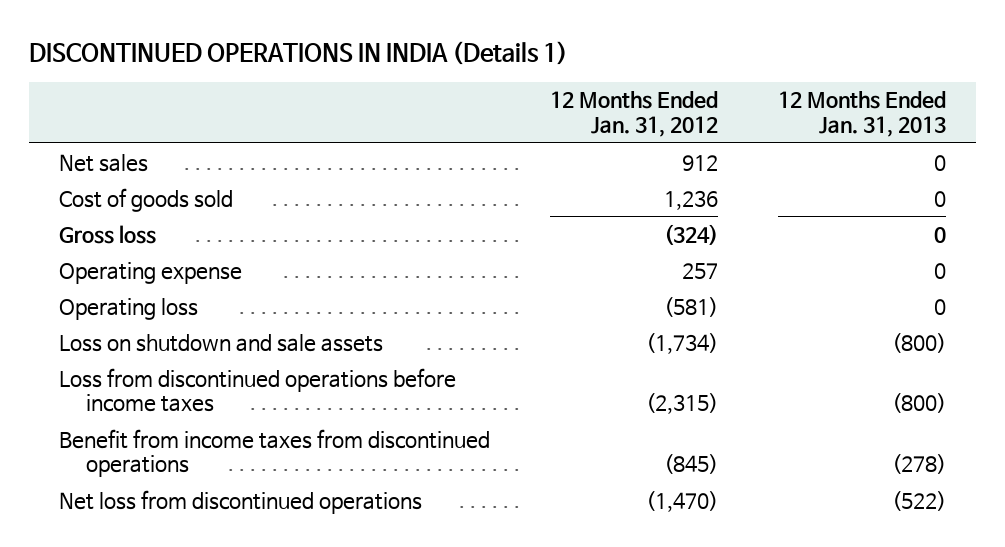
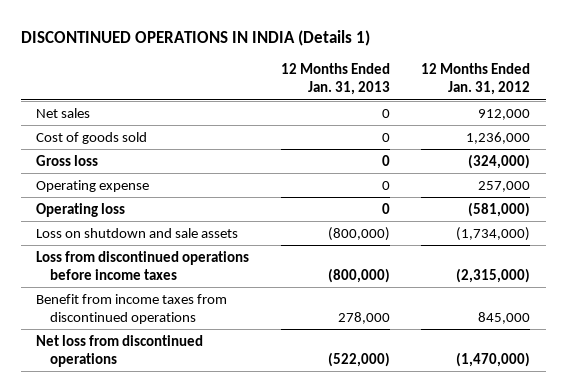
- | 12 Months Ended Jan. 31, 2012 | 12 Months Ended Jan. 31, 2013
+ | 12 Months Ended Jan. 31, 2013 | 12 Months Ended Jan. 31, 2012
- Net sales | 912 | 0
- Cost of goods sold | 1,236 | 0
- Gross loss | (324) | 0
- Operating expense | 257 | 0
- Operating loss | (581) | 0
- Loss on shutdown and sale assets | (1,734) | (800)
- Loss from discontinued operations before income taxes | (2,315) | (800)
- Benefit from income taxes from discontinued operations | (845) | (278)
- Net loss from discontinued operations | (1,470) | (522)
+ Net sales | 0 | 912,000
+ Cost of goods sold | 0 | 1,236,000
+ Gross loss | 0 | (324,000)
+ Operating expense | 0 | 257,000
+ Operating loss | 0 | (581,000)
+ Loss on shutdown and sale assets | (800,000) | (1,734,000)
+ Loss from discontinued operations before income taxes | (800,000) | (2,315,000)
+ Benefit from income taxes from discontinued operations | 278,000 | 845,000
+ Net loss from discontinued operations | (522,000) | (1,470,000)

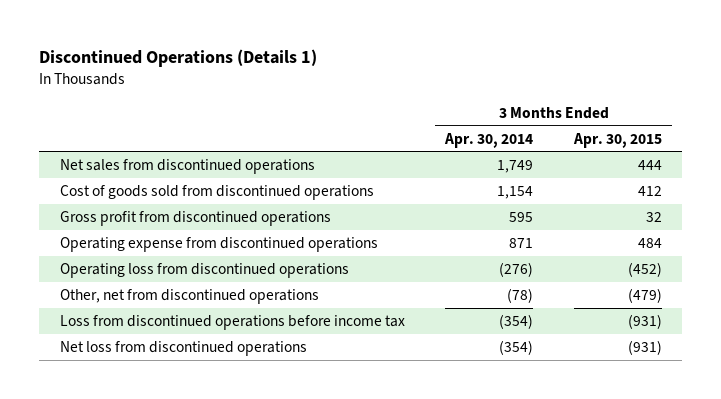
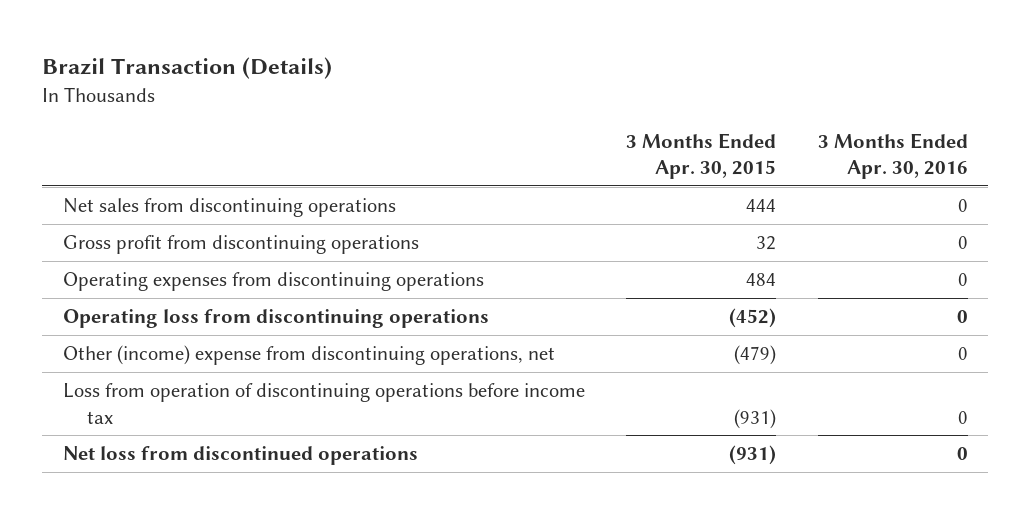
- Discontinued Operations (Details 1)
+ Brazil Transaction (Details)
- | 3 Months Ended Apr. 30, 2014 | 3 Months Ended Apr. 30, 2015
+ | 3 Months Ended Apr. 30, 2015 | 3 Months Ended Apr. 30, 2016
- Net sales from discontinued operations | 1,749 | 444
- Cost of goods sold from discontinued operations | 1,154 | 412
- Gross profit from discontinued operations | 595 | 32
- Operating expense from discontinued operations | 871 | 484
- Operating loss from discontinued operations | (276) | (452)
- Other, net from discontinued operations | (78) | (479)
- Loss from discontinued operations before income tax | (354) | (931)
+ Net sales from discontinuing operations | 444 | 0
+ Gross profit from discontinuing operations | 32 | 0
+ Operating expenses from discontinuing operations | 484 | 0
+ Operating loss from discontinuing operations | (452) | 0
+ Other (income) expense from discontinuing operations, net | (479) | 0
+ Loss from operation of discontinuing operations before income tax | (931) | 0

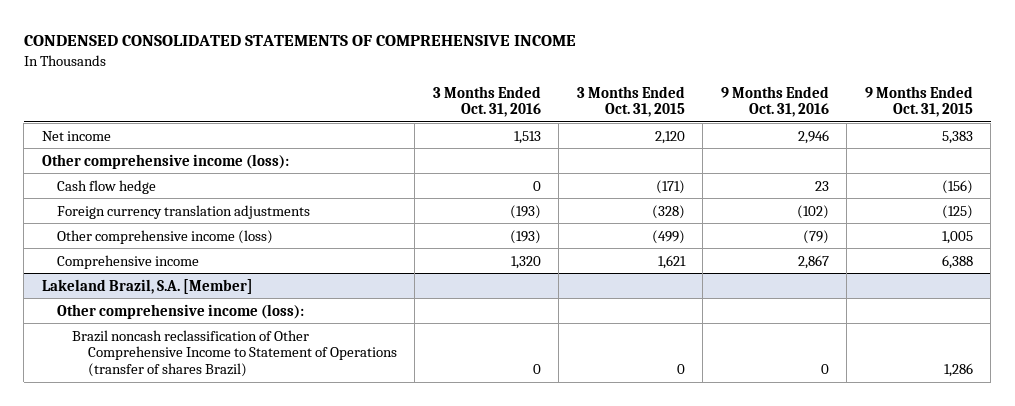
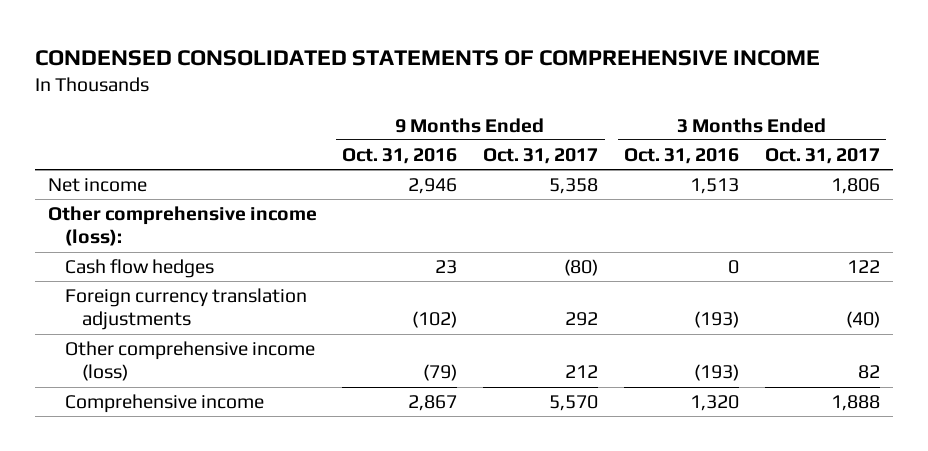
- | 3 Months Ended Oct. 31, 2016 | 3 Months Ended Oct. 31, 2015 | 9 Months Ended Oct. 31, 2016 | 9 Months Ended Oct. 31, 2015
+ | 9 Months Ended Oct. 31, 2016 | 9 Months Ended Oct. 31, 2017 | 3 Months Ended Oct. 31, 2016 | 3 Months Ended Oct. 31, 2017
- Cash flow hedge | 0 | (171) | 23 | (156)
+ Cash flow hedges | 23 | (80) | 0 | 122
- Lakeland Brazil, S.A. [Member]
- Other comprehensive income (loss):
- Brazil noncash reclassification of Other Comprehensive Income to Statement of Operations (transfer of shares Brazil) | 0 | 0 | 0 | 1,286

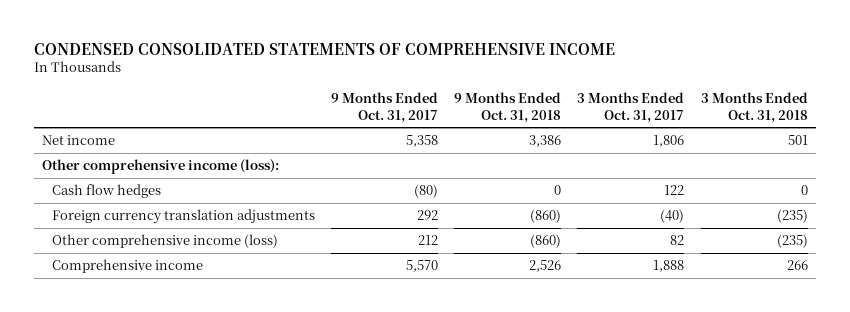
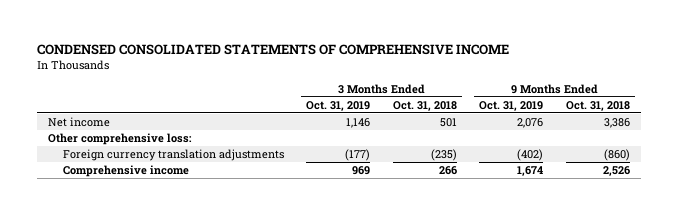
- | 9 Months Ended Oct. 31, 2017 | 9 Months Ended Oct. 31, 2018 | 3 Months Ended Oct. 31, 2017 | 3 Months Ended Oct. 31, 2018
+ | 3 Months Ended Oct. 31, 2019 | 3 Months Ended Oct. 31, 2018 | 9 Months Ended Oct. 31, 2019 | 9 Months Ended Oct. 31, 2018
- Other comprehensive income (loss):
- Cash flow hedges | (80) | 0 | 122 | 0
+ Other comprehensive loss:
- Other comprehensive income (loss) | 212 | (860) | 82 | (235)

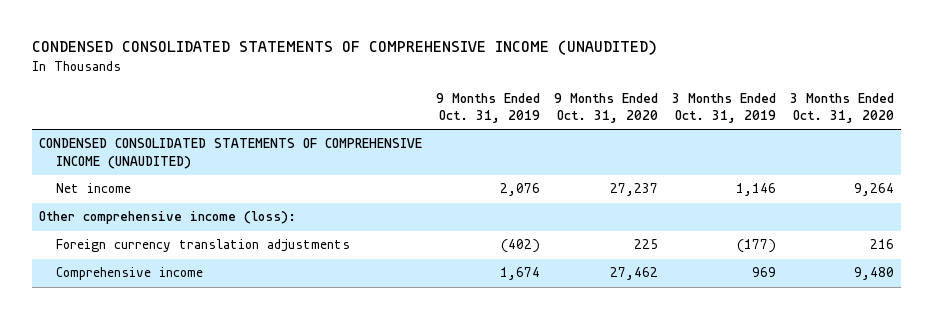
- CONDENSED CONSOLIDATED STATEMENTS OF COMPREHENSIVE INCOME
+ CONDENSED CONSOLIDATED STATEMENTS OF COMPREHENSIVE INCOME (UNAUDITED)
- | 3 Months Ended Oct. 31, 2019 | 3 Months Ended Oct. 31, 2018 | 9 Months Ended Oct. 31, 2019 | 9 Months Ended Oct. 31, 2018
+ | 9 Months Ended Oct. 31, 2019 | 9 Months Ended Oct. 31, 2020 | 3 Months Ended Oct. 31, 2019 | 3 Months Ended Oct. 31, 2020
+ CONDENSED CONSOLIDATED STATEMENTS OF COMPREHENSIVE INCOME (UNAUDITED)
- Other comprehensive loss:
+ Other comprehensive income (loss):

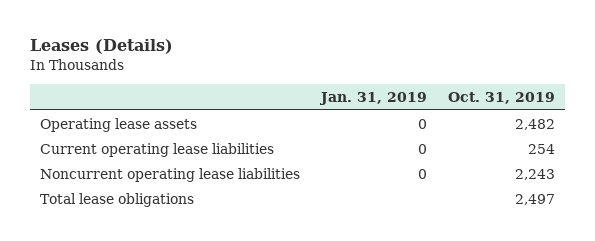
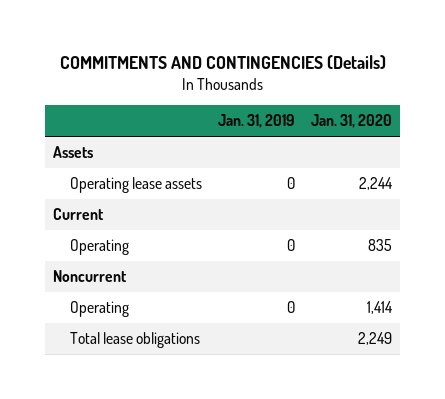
- Leases (Details)
+ COMMITMENTS AND CONTINGENCIES (Details)
- | Jan. 31, 2019 | Oct. 31, 2019
+ | Jan. 31, 2019 | Jan. 31, 2020
+ Assets
- Current operating lease liabilities | 0 | 254
- Noncurrent operating lease liabilities | 0 | 2,243
+ Current
+ Operating | 0 | 835
+ Noncurrent
+ Operating | 0 | 1,414

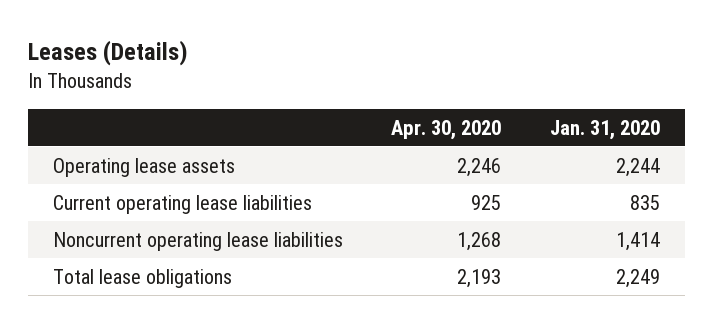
- COMMITMENTS AND CONTINGENCIES (Details)
+ Leases (Details)
- | Jan. 31, 2019 | Jan. 31, 2020
+ | Apr. 30, 2020 | Jan. 31, 2020
- Assets
- Current
- Operating | 0 | 835
- Noncurrent
- Operating | 0 | 1,414
+ Current operating lease liabilities | 925 | 835
+ Noncurrent operating lease liabilities | 1,268 | 1,414

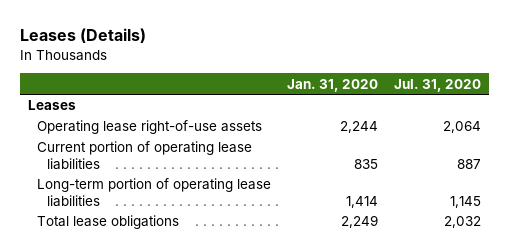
- | Apr. 30, 2020 | Jan. 31, 2020
+ | Jan. 31, 2020 | Jul. 31, 2020
- Operating lease assets | 2,246 | 2,244
- Current operating lease liabilities | 925 | 835
- Noncurrent operating lease liabilities | 1,268 | 1,414
+ Leases
+ Operating lease right-of-use assets | 2,244 | 2,064
+ Current portion of operating lease liabilities | 835 | 887
+ Long-term portion of operating lease liabilities | 1,414 | 1,145

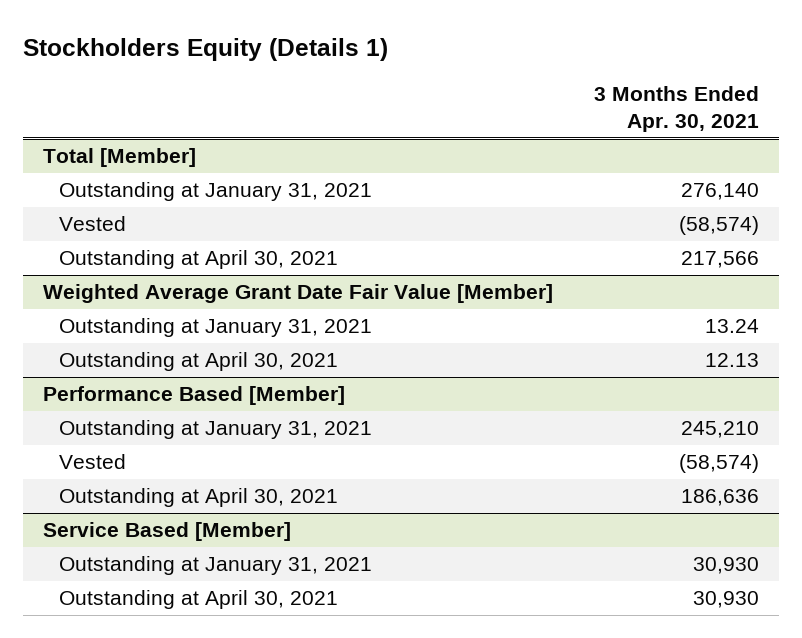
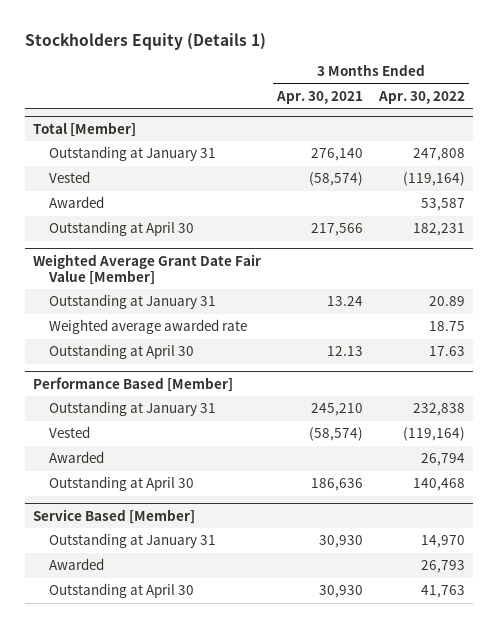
- | 3 Months Ended Apr. 30, 2021
+ | 3 Months Ended Apr. 30, 2021 | 3 Months Ended Apr. 30, 2022
@ Total [Member]
- Outstanding at January 31, 2021 | 276,140
+ Outstanding at January 31 | 276,140 | 247,808
- Outstanding at April 30, 2021 | 217,566
+ Awarded | | 53,587
+ Outstanding at April 30 | 217,566 | 182,231
@ Weighted Average Grant Date Fair Value [Member]
- Outstanding at January 31, 2021 | 13.24
- Outstanding at April 30, 2021 | 12.13
+ Outstanding at January 31 | 13.24 | 20.89
+ Weighted average awarded rate | | 18.75
+ Outstanding at April 30 | 12.13 | 17.63
@ Performance Based [Member]
- Outstanding at January 31, 2021 | 245,210
+ Outstanding at January 31 | 245,210 | 232,838
- Outstanding at April 30, 2021 | 186,636
+ Awarded | | 26,794
+ Outstanding at April 30 | 186,636 | 140,468
@ Service Based [Member]
- Outstanding at January 31, 2021 | 30,930
- Outstanding at April 30, 2021 | 30,930
+ Outstanding at January 31 | 30,930 | 14,970
+ Awarded | | 26,793
+ Outstanding at April 30 | 30,930 | 41,763

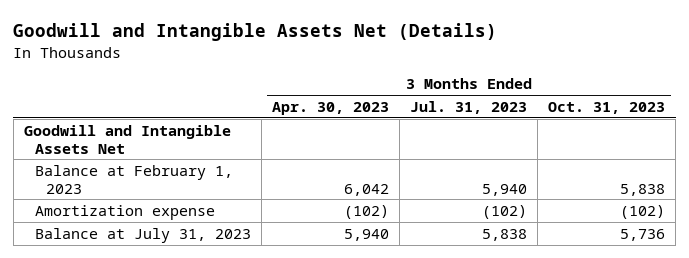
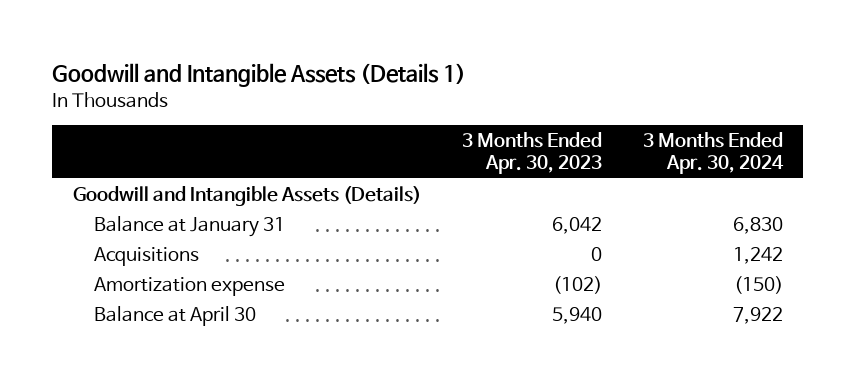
- Goodwill and Intangible Assets Net (Details)
+ Goodwill and Intangible Assets (Details 1)
- | 3 Months Ended Apr. 30, 2023 | 3 Months Ended Jul. 31, 2023 | 3 Months Ended Oct. 31, 2023
+ | 3 Months Ended Apr. 30, 2023 | 3 Months Ended Apr. 30, 2024
- Goodwill and Intangible Assets Net
- Balance at February 1, 2023 | 6,042 | 5,940 | 5,838
+ Goodwill and Intangible Assets (Details)
+ Balance at January 31 | 6,042 | 6,830
+ Acquisitions | 0 | 1,242
- Balance at July 31, 2023 | 5,940 | 5,838 | 5,736
+ Balance at April 30 | 5,940 | 7,922

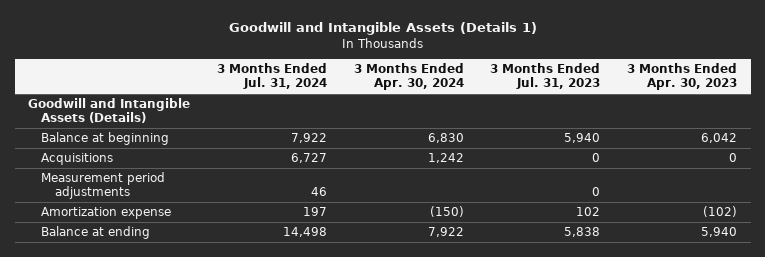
- | 3 Months Ended Apr. 30, 2023 | 3 Months Ended Apr. 30, 2024
+ | 3 Months Ended Jul. 31, 2024 | 3 Months Ended Apr. 30, 2024 | 3 Months Ended Jul. 31, 2023 | 3 Months Ended Apr. 30, 2023
- Balance at January 31 | 6,042 | 6,830
+ Balance at beginning | 7,922 | 6,830 | 5,940 | 6,042
+ Measurement period adjustments | 46 | | 0 |
- Balance at April 30 | 5,940 | 7,922
+ Balance at ending | 14,498 | 7,922 | 5,838 | 5,940

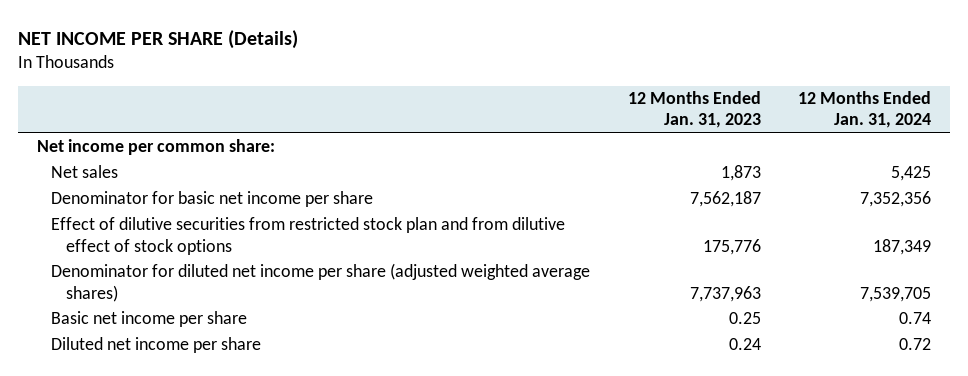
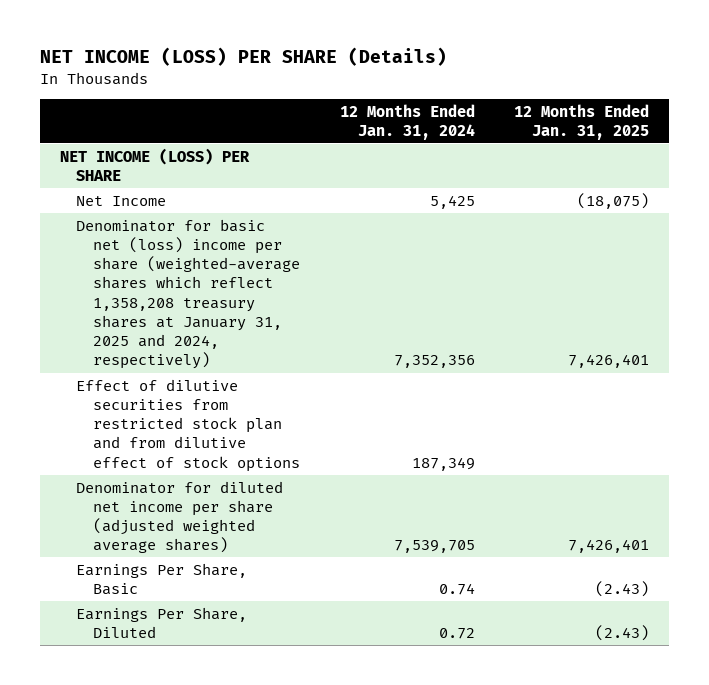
- NET INCOME PER SHARE (Details)
+ NET INCOME (LOSS) PER SHARE (Details)
- | 12 Months Ended Jan. 31, 2023 | 12 Months Ended Jan. 31, 2024
+ | 12 Months Ended Jan. 31, 2024 | 12 Months Ended Jan. 31, 2025
- Net income per common share:
- Net sales | 1,873 | 5,425
- Denominator for basic net income per share | 7,562,187 | 7,352,356
+ NET INCOME (LOSS) PER SHARE
+ Net Income | 5,425 | (18,075)
+ Denominator for basic net (loss) income per share (weighted-average shares which reflect 1,358,208 treasury shares at January 31, 2025 and 2024, respectively) | 7,352,356 | 7,426,401
- Basic net income per share | 0.25 | 0.74
- Diluted net income per share | 0.24 | 0.72
+ Earnings Per Share, Basic | 0.74 | (2.43)
+ Earnings Per Share, Diluted | 0.72 | (2.43)

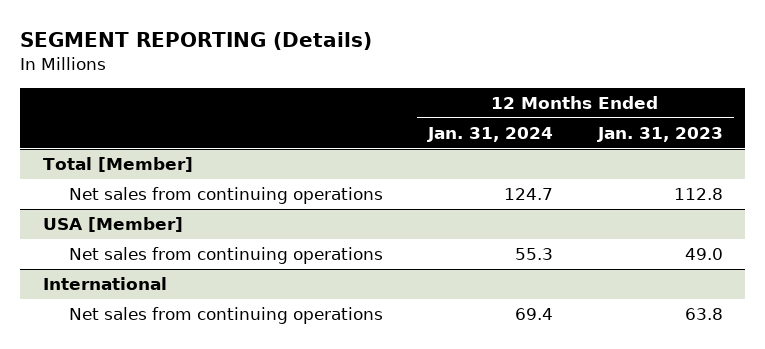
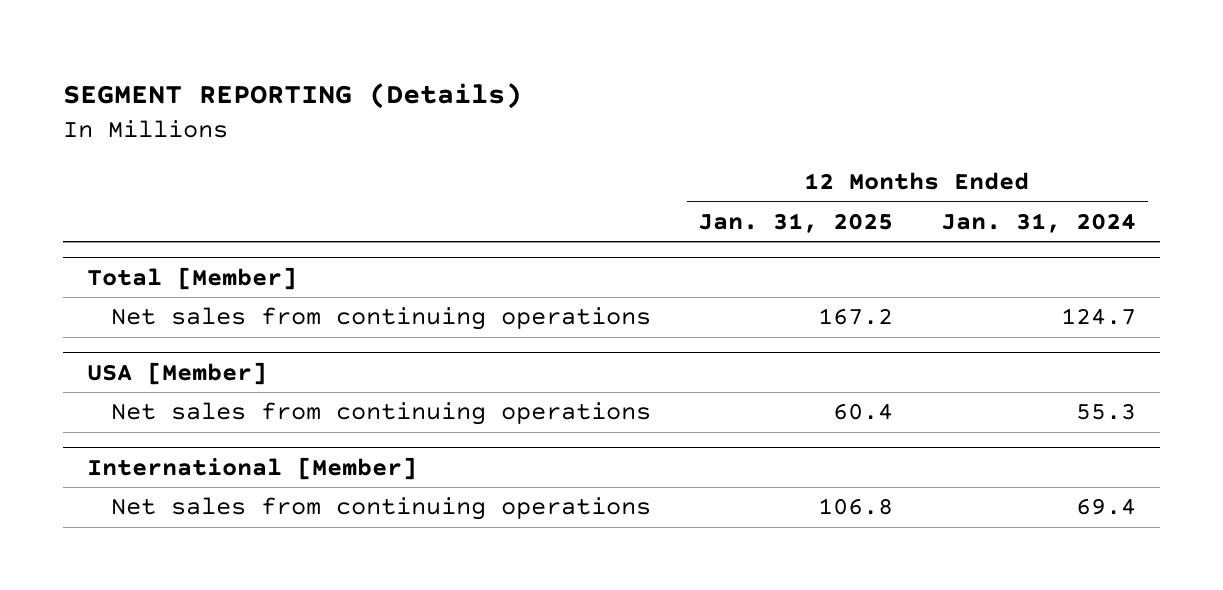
- | 12 Months Ended Jan. 31, 2024 | 12 Months Ended Jan. 31, 2023
+ | 12 Months Ended Jan. 31, 2025 | 12 Months Ended Jan. 31, 2024
- International
+ International [Member]

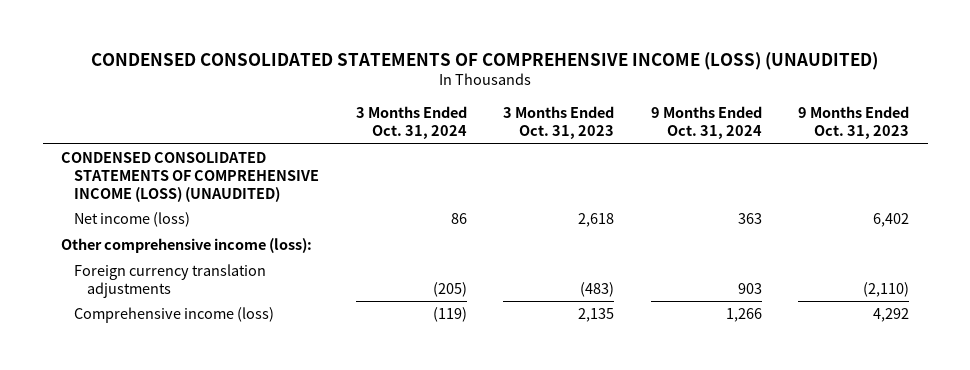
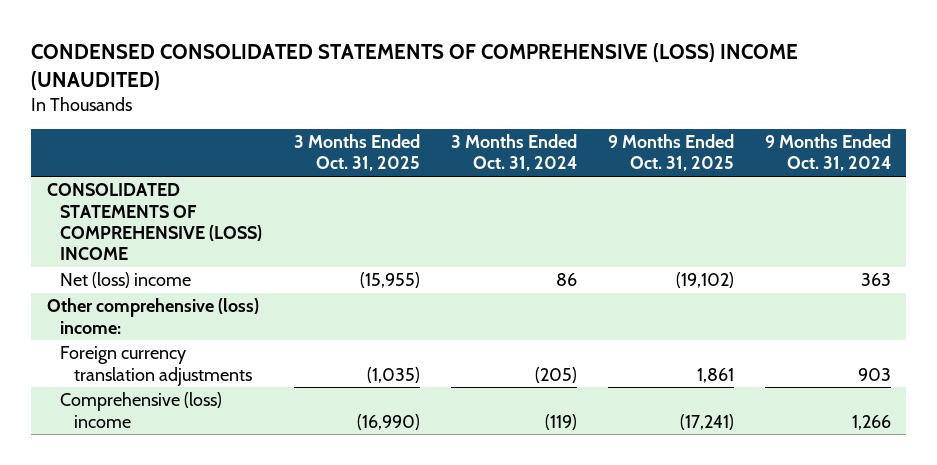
- CONDENSED CONSOLIDATED STATEMENTS OF COMPREHENSIVE INCOME (LOSS) (UNAUDITED)
+ CONDENSED CONSOLIDATED STATEMENTS OF COMPREHENSIVE (LOSS) INCOME (UNAUDITED)
- | 3 Months Ended Oct. 31, 2024 | 3 Months Ended Oct. 31, 2023 | 9 Months Ended Oct. 31, 2024 | 9 Months Ended Oct. 31, 2023
+ | 3 Months Ended Oct. 31, 2025 | 3 Months Ended Oct. 31, 2024 | 9 Months Ended Oct. 31, 2025 | 9 Months Ended Oct. 31, 2024
- CONDENSED CONSOLIDATED STATEMENTS OF COMPREHENSIVE INCOME (LOSS) (UNAUDITED)
- Net income (loss) | 86 | 2,618 | 363 | 6,402
- Other comprehensive income (loss):
+ CONSOLIDATED STATEMENTS OF COMPREHENSIVE (LOSS) INCOME
+ Net (loss) income | (15,955) | 86 | (19,102) | 363
+ Other comprehensive (loss) income:
- Comprehensive income (loss) | (119) | 2,135 | 1,266 | 4,292
+ Comprehensive (loss) income | (16,990) | (119) | (17,241) | 1,266

